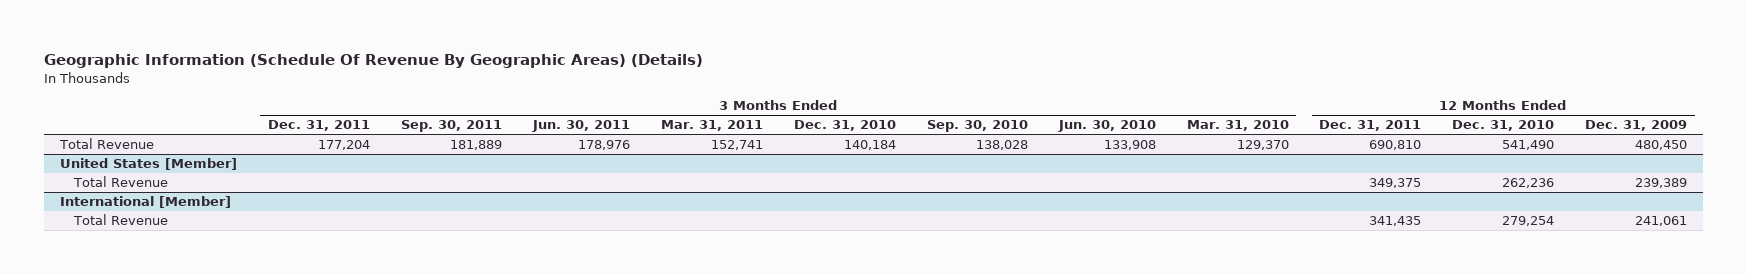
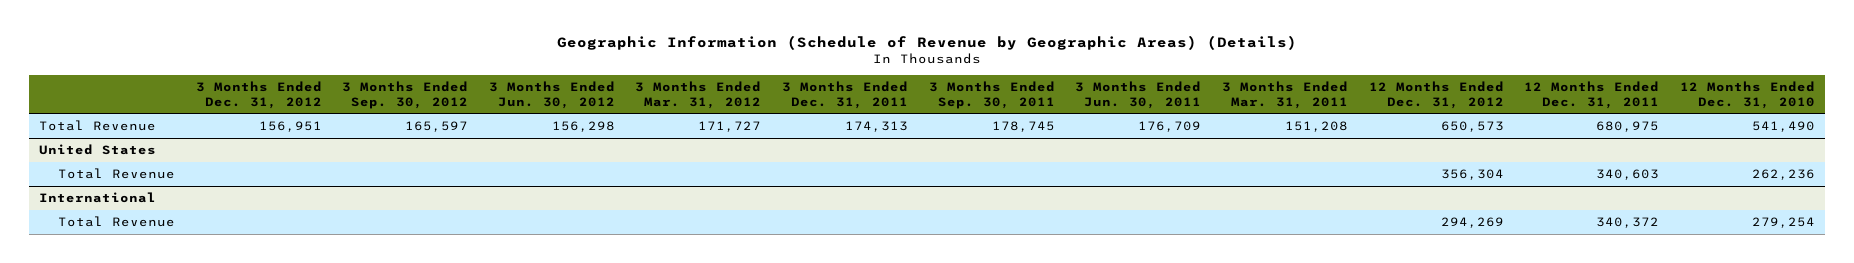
- Geographic Information (Schedule Of Revenue By Geographic Areas) (Details)
+ Geographic Information (Schedule of Revenue by Geographic Areas) (Details)
- | 3 Months Ended Dec. 31, 2011 | 3 Months Ended Sep. 30, 2011 | 3 Months Ended Jun. 30, 2011 | 3 Months Ended Mar. 31, 2011 | 3 Months Ended Dec. 31, 2010 | 3 Months Ended Sep. 30, 2010 | 3 Months Ended Jun. 30, 2010 | 3 Months Ended Mar. 31, 2010 | 12 Months Ended Dec. 31, 2011 | 12 Months Ended Dec. 31, 2010 | 12 Months Ended Dec. 31, 2009
+ | 3 Months Ended Dec. 31, 2012 | 3 Months Ended Sep. 30, 2012 | 3 Months Ended Jun. 30, 2012 | 3 Months Ended Mar. 31, 2012 | 3 Months Ended Dec. 31, 2011 | 3 Months Ended Sep. 30, 2011 | 3 Months Ended Jun. 30, 2011 | 3 Months Ended Mar. 31, 2011 | 12 Months Ended Dec. 31, 2012 | 12 Months Ended Dec. 31, 2011 | 12 Months Ended Dec. 31, 2010
- Total Revenue | 177,204 | 181,889 | 178,976 | 152,741 | 140,184 | 138,028 | 133,908 | 129,370 | 690,810 | 541,490 | 480,450
- United States [Member]
- Total Revenue | | | | | | | | | 349,375 | 262,236 | 239,389
- International [Member]
- Total Revenue | | | | | | | | | 341,435 | 279,254 | 241,061
+ Total Revenue | 156,951 | 165,597 | 156,298 | 171,727 | 174,313 | 178,745 | 176,709 | 151,208 | 650,573 | 680,975 | 541,490
+ United States
+ Total Revenue | | | | | | | | | 356,304 | 340,603 | 262,236
+ International
+ Total Revenue | | | | | | | | | 294,269 | 340,372 | 279,254

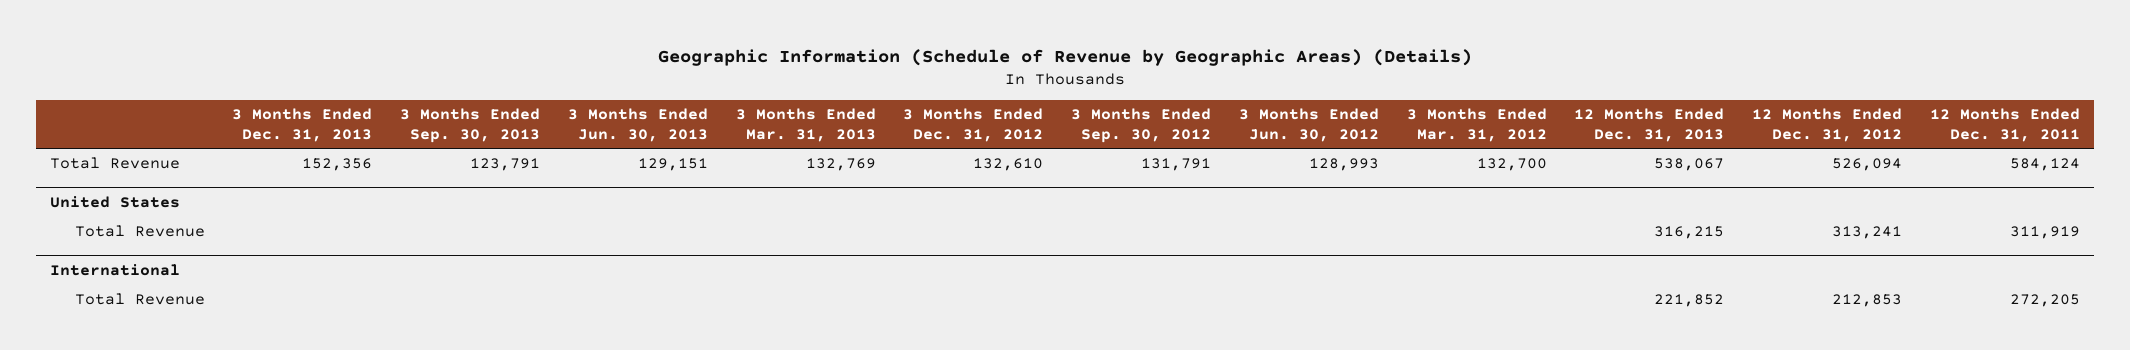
- | 3 Months Ended Dec. 31, 2012 | 3 Months Ended Sep. 30, 2012 | 3 Months Ended Jun. 30, 2012 | 3 Months Ended Mar. 31, 2012 | 3 Months Ended Dec. 31, 2011 | 3 Months Ended Sep. 30, 2011 | 3 Months Ended Jun. 30, 2011 | 3 Months Ended Mar. 31, 2011 | 12 Months Ended Dec. 31, 2012 | 12 Months Ended Dec. 31, 2011 | 12 Months Ended Dec. 31, 2010
+ | 3 Months Ended Dec. 31, 2013 | 3 Months Ended Sep. 30, 2013 | 3 Months Ended Jun. 30, 2013 | 3 Months Ended Mar. 31, 2013 | 3 Months Ended Dec. 31, 2012 | 3 Months Ended Sep. 30, 2012 | 3 Months Ended Jun. 30, 2012 | 3 Months Ended Mar. 31, 2012 | 12 Months Ended Dec. 31, 2013 | 12 Months Ended Dec. 31, 2012 | 12 Months Ended Dec. 31, 2011
- Total Revenue | 156,951 | 165,597 | 156,298 | 171,727 | 174,313 | 178,745 | 176,709 | 151,208 | 650,573 | 680,975 | 541,490
+ Total Revenue | 152,356 | 123,791 | 129,151 | 132,769 | 132,610 | 131,791 | 128,993 | 132,700 | 538,067 | 526,094 | 584,124
@ United States
- Total Revenue | | | | | | | | | 356,304 | 340,603 | 262,236
+ Total Revenue | | | | | | | | | 316,215 | 313,241 | 311,919
@ International
- Total Revenue | | | | | | | | | 294,269 | 340,372 | 279,254
+ Total Revenue | | | | | | | | | 221,852 | 212,853 | 272,205

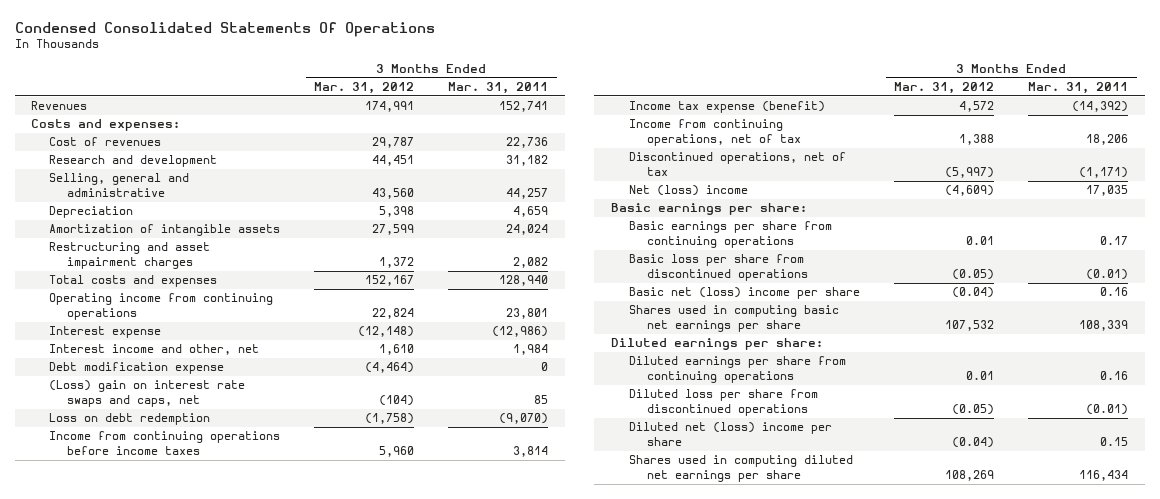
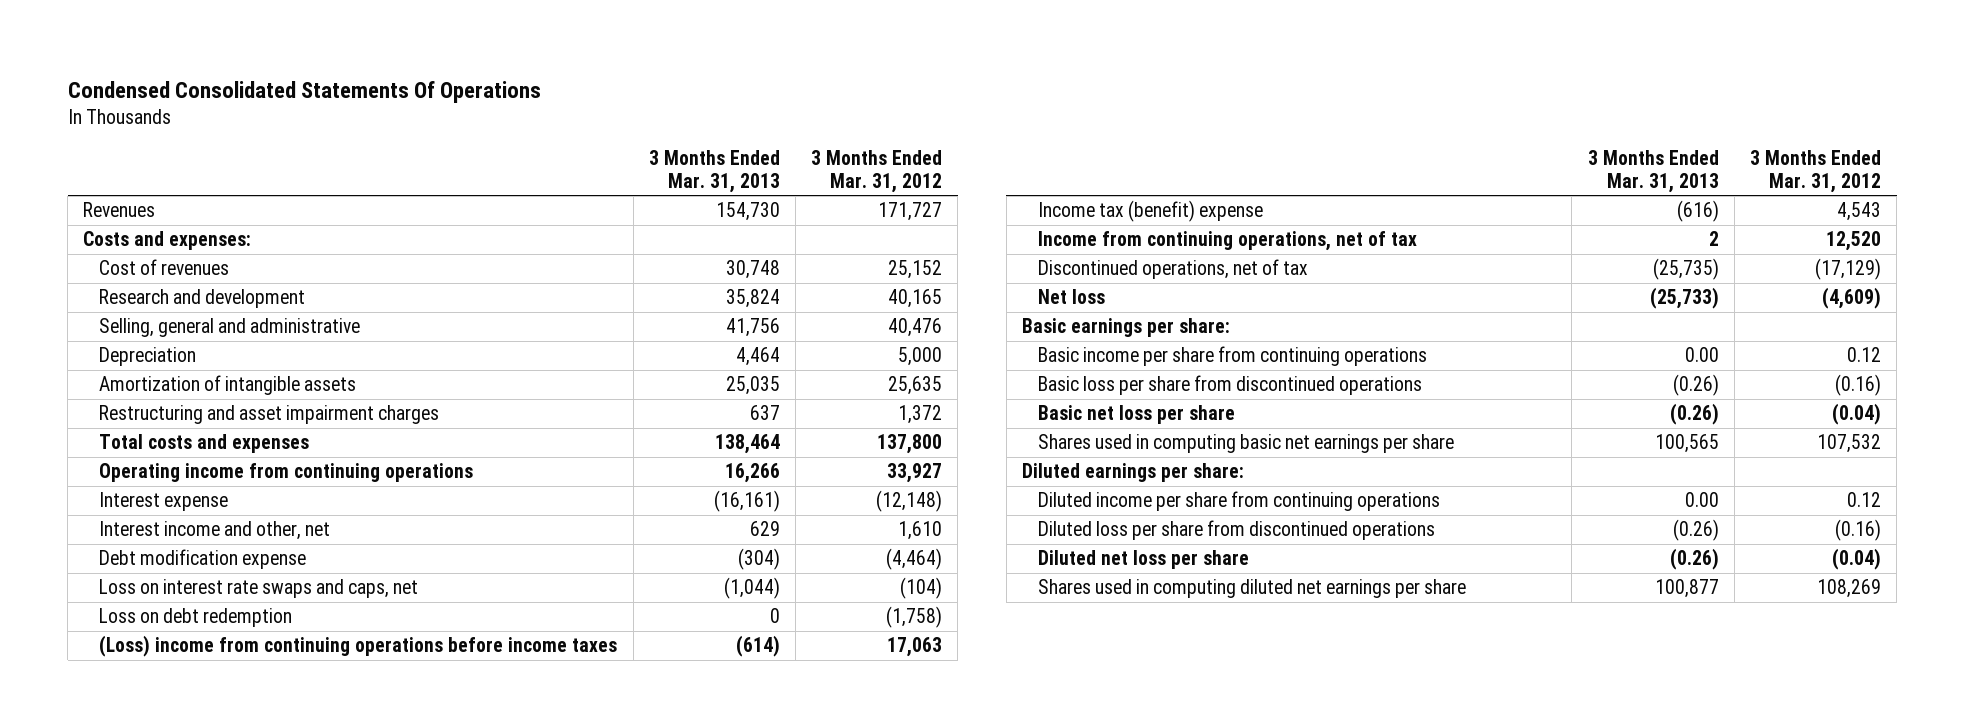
- | 3 Months Ended Mar. 31, 2012 | 3 Months Ended Mar. 31, 2011
+ | 3 Months Ended Mar. 31, 2013 | 3 Months Ended Mar. 31, 2012
- Revenues | 174,991 | 152,741
+ Revenues | 154,730 | 171,727
- Cost of revenues | 29,787 | 22,736
- Research and development | 44,451 | 31,182
- Selling, general and administrative | 43,560 | 44,257
- Depreciation | 5,398 | 4,659
- Amortization of intangible assets | 27,599 | 24,024
+ Cost of revenues | 30,748 | 25,152
+ Research and development | 35,824 | 40,165
+ Selling, general and administrative | 41,756 | 40,476
+ Depreciation | 4,464 | 5,000
+ Amortization of intangible assets | 25,035 | 25,635
- Total costs and expenses | 152,167 | 128,940
- Operating income from continuing operations | 22,824 | 23,801
+ Total costs and expenses | 138,464 | 137,800
+ Operating income from continuing operations | 16,266 | 33,927
- (Loss) gain on interest rate swaps and caps, net | (104) | 85
+ Loss on interest rate swaps and caps, net | (1,044) | (104)
- Income from continuing operations before income taxes | 5,960 | 3,814
- Income tax expense (benefit) | 4,572 | (14,392)
- Income from continuing operations, net of tax | 1,388 | 18,206
- Discontinued operations, net of tax | (5,997) | (1,171)
- Net (loss) income | (4,609) | 17,035
+ (Loss) income from continuing operations before income taxes | (614) | 17,063
+ Income tax (benefit) expense | (616) | 4,543
+ Income from continuing operations, net of tax | 2 | 12,520
+ Discontinued operations, net of tax | (25,735) | (17,129)
+ Net loss | (25,733) | (4,609)
- Basic earnings per share from continuing operations | 0.01 | 0.17
- Basic loss per share from discontinued operations | (0.05) | (0.01)
- Basic net (loss) income per share | (0.04) | 0.16
+ Basic income per share from continuing operations | 0.00 | 0.12
+ Basic loss per share from discontinued operations | (0.26) | (0.16)
+ Basic net loss per share | (0.26) | (0.04)
- Diluted earnings per share from continuing operations | 0.01 | 0.16
- Diluted loss per share from discontinued operations | (0.05) | (0.01)
- Diluted net (loss) income per share | (0.04) | 0.15
+ Diluted income per share from continuing operations | 0.00 | 0.12
+ Diluted loss per share from discontinued operations | (0.26) | (0.16)
+ Diluted net loss per share | (0.26) | (0.04)

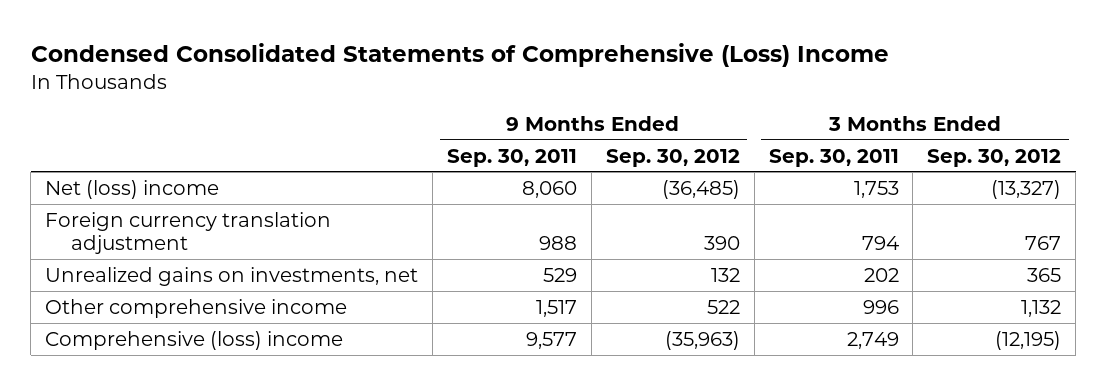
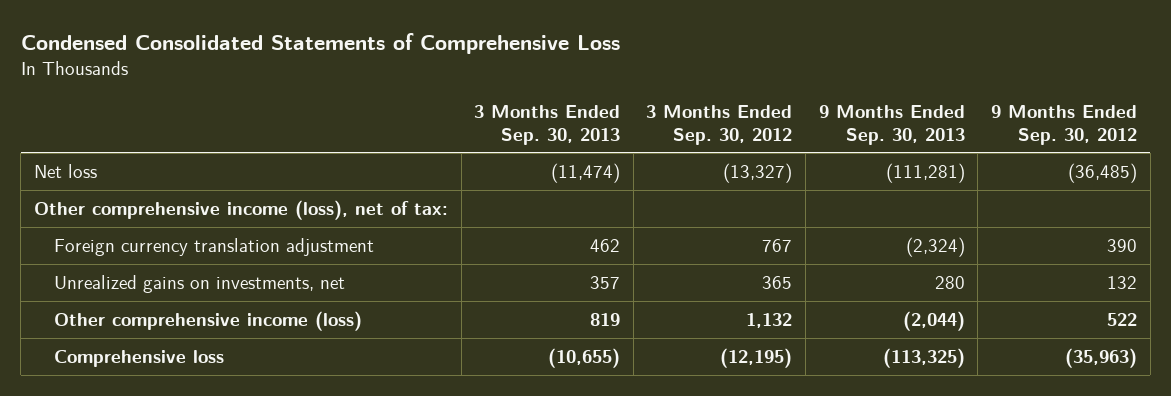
- Condensed Consolidated Statements of Comprehensive (Loss) Income
+ Condensed Consolidated Statements of Comprehensive Loss
- | 9 Months Ended Sep. 30, 2011 | 9 Months Ended Sep. 30, 2012 | 3 Months Ended Sep. 30, 2011 | 3 Months Ended Sep. 30, 2012
+ | 3 Months Ended Sep. 30, 2013 | 3 Months Ended Sep. 30, 2012 | 9 Months Ended Sep. 30, 2013 | 9 Months Ended Sep. 30, 2012
- Net (loss) income | 8,060 | (36,485) | 1,753 | (13,327)
+ Net loss | (11,474) | (13,327) | (111,281) | (36,485)
+ Other comprehensive income (loss), net of tax:
- Other comprehensive income | 1,517 | 522 | 996 | 1,132
- Comprehensive (loss) income | 9,577 | (35,963) | 2,749 | (12,195)
+ Other comprehensive income (loss) | 819 | 1,132 | (2,044) | 522
+ Comprehensive loss | (10,655) | (12,195) | (113,325) | (35,963)

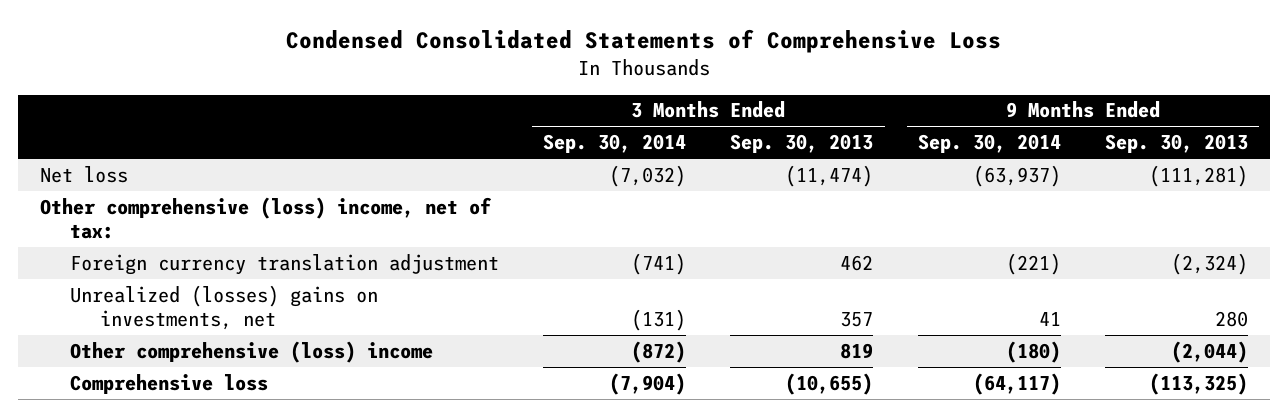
- | 3 Months Ended Sep. 30, 2013 | 3 Months Ended Sep. 30, 2012 | 9 Months Ended Sep. 30, 2013 | 9 Months Ended Sep. 30, 2012
+ | 3 Months Ended Sep. 30, 2014 | 3 Months Ended Sep. 30, 2013 | 9 Months Ended Sep. 30, 2014 | 9 Months Ended Sep. 30, 2013
- Other comprehensive income (loss), net of tax:
+ Other comprehensive (loss) income, net of tax:
- Unrealized gains on investments, net | 357 | 365 | 280 | 132
- Other comprehensive income (loss) | 819 | 1,132 | (2,044) | 522
+ Unrealized (losses) gains on investments, net | (131) | 357 | 41 | 280
+ Other comprehensive (loss) income | (872) | 819 | (180) | (2,044)

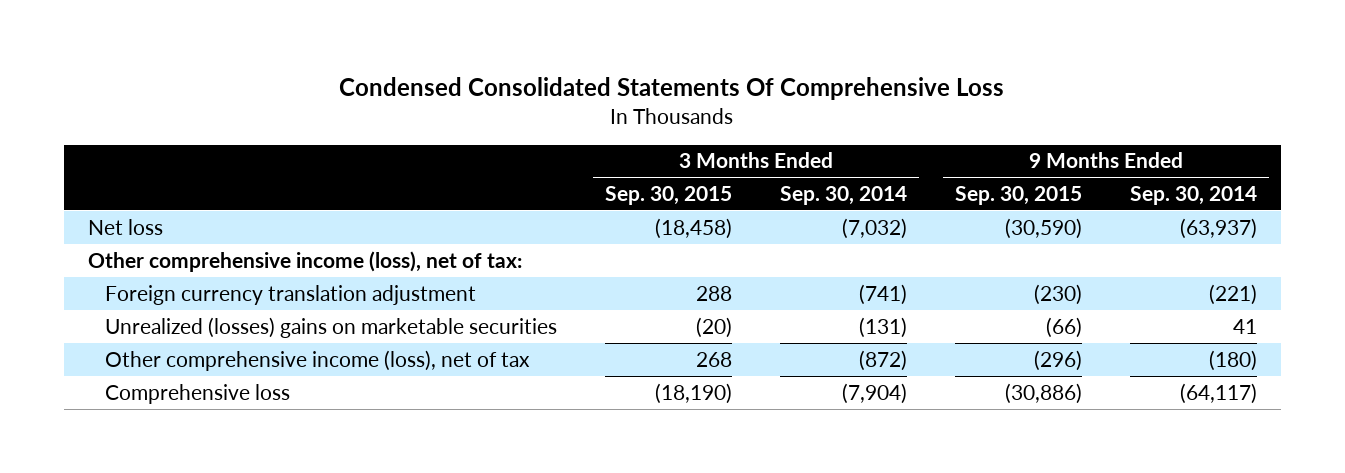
- Condensed Consolidated Statements of Comprehensive Loss
+ Condensed Consolidated Statements Of Comprehensive Loss
- | 3 Months Ended Sep. 30, 2014 | 3 Months Ended Sep. 30, 2013 | 9 Months Ended Sep. 30, 2014 | 9 Months Ended Sep. 30, 2013
+ | 3 Months Ended Sep. 30, 2015 | 3 Months Ended Sep. 30, 2014 | 9 Months Ended Sep. 30, 2015 | 9 Months Ended Sep. 30, 2014
- Other comprehensive (loss) income, net of tax:
+ Other comprehensive income (loss), net of tax:
- Unrealized (losses) gains on investments, net | (131) | 357 | 41 | 280
- Other comprehensive (loss) income | (872) | 819 | (180) | (2,044)
+ Unrealized (losses) gains on marketable securities | (20) | (131) | (66) | 41
+ Other comprehensive income (loss), net of tax | 268 | (872) | (296) | (180)

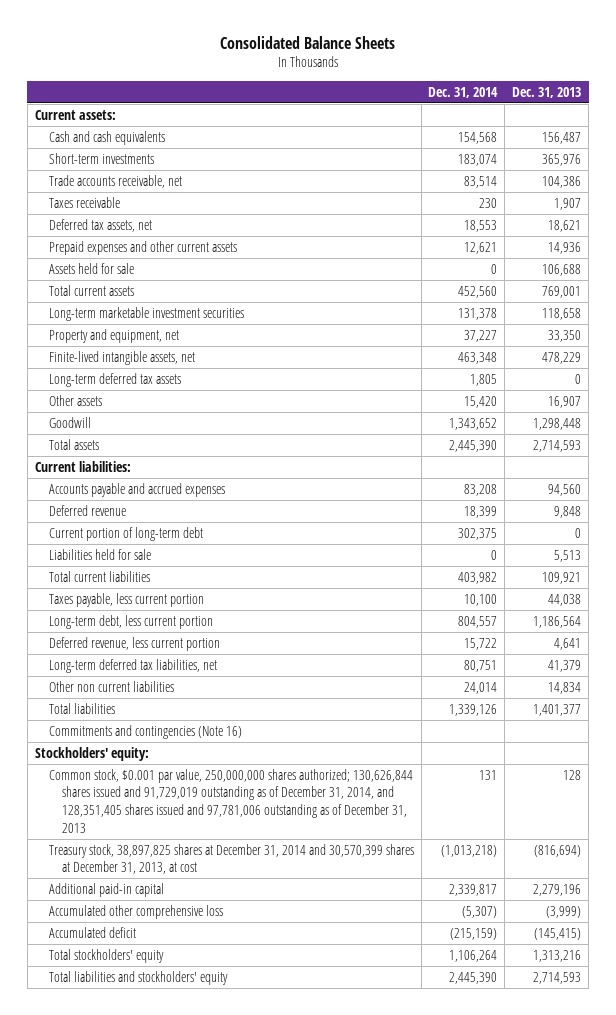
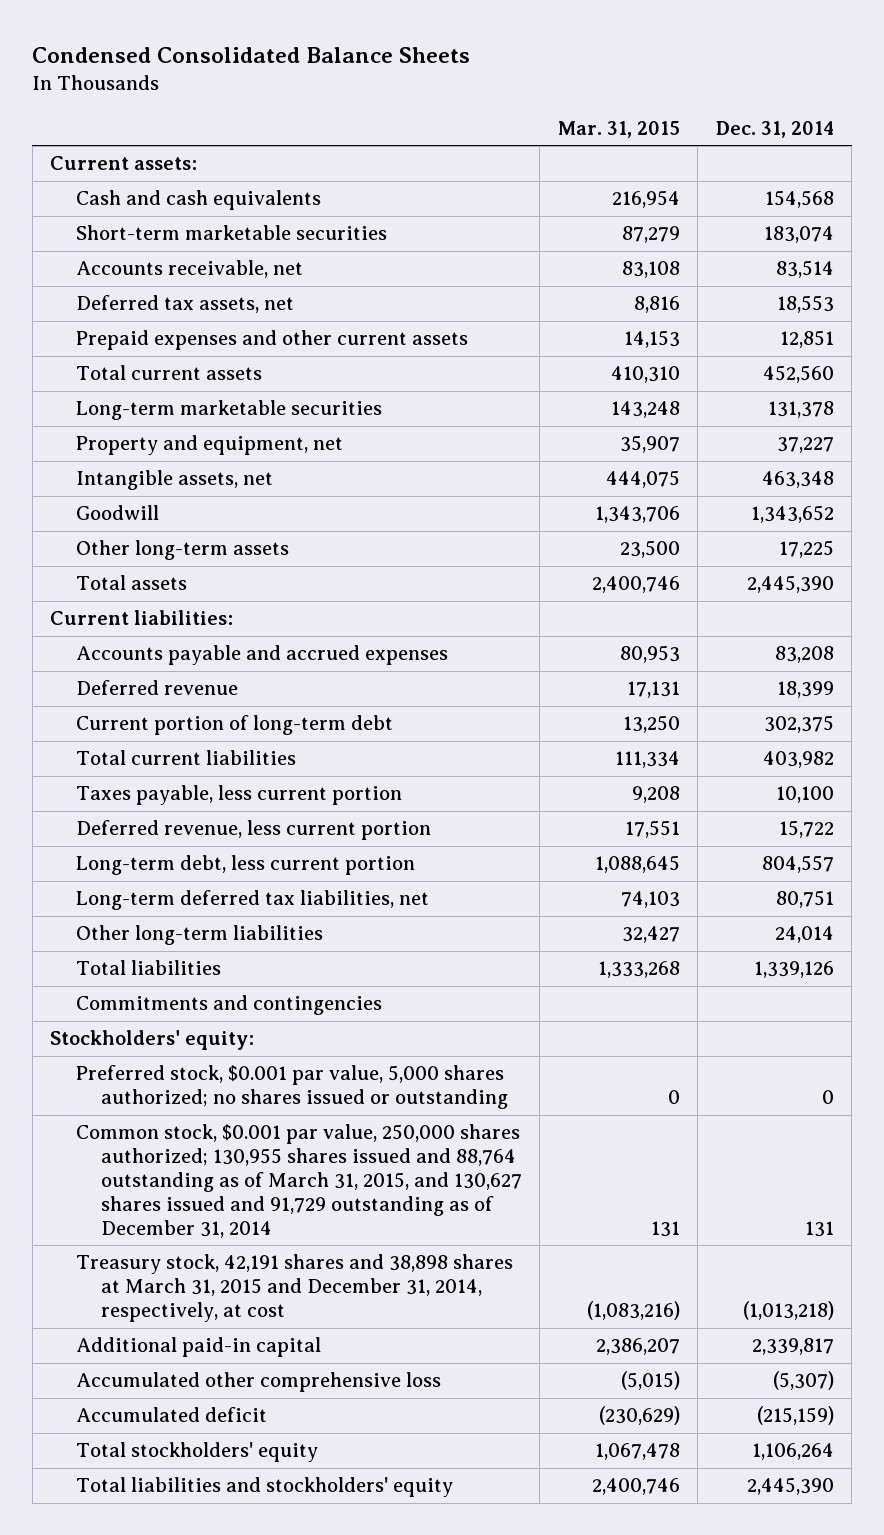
- Consolidated Balance Sheets
+ Condensed Consolidated Balance Sheets
- | Dec. 31, 2014 | Dec. 31, 2013
+ | Mar. 31, 2015 | Dec. 31, 2014
- Short-term investments | 183,074 | 365,976
- Trade accounts receivable, net | 83,514 | 104,386
- Taxes receivable | 230 | 1,907
+ Short-term marketable securities | 87,279 | 183,074
+ Accounts receivable, net | 83,108 | 83,514
- Prepaid expenses and other current assets | 12,621 | 14,936
- Assets held for sale | 0 | 106,688
+ Prepaid expenses and other current assets | 14,153 | 12,851
- Long-term marketable investment securities | 131,378 | 118,658
+ Long-term marketable securities | 143,248 | 131,378
- Finite-lived intangible assets, net | 463,348 | 478,229
- Long-term deferred tax assets | 1,805 | 0
- Other assets | 15,420 | 16,907
+ Intangible assets, net | 444,075 | 463,348
+ Other long-term assets | 23,500 | 17,225
- Liabilities held for sale | 0 | 5,513
moved down: Long-term debt, less current portion | 1,088,645 | 804,557
- Other non current liabilities | 24,014 | 14,834
+ Other long-term liabilities | 32,427 | 24,014
- Commitments and contingencies (Note 16)
+ Commitments and contingencies
- Common stock, $0.001 par value, 250,000,000 shares authorized; 130,626,844 shares issued and 91,729,019 outstanding as of December 31, 2014, and 128,351,405 shares issued and 97,781,006 outstanding as of December 31, 2013 | 131 | 128
- Treasury stock, 38,897,825 shares at December 31, 2014 and 30,570,399 shares at December 31, 2013, at cost | (1,013,218) | (816,694)
+ Preferred stock, $0.001 par value, 5,000 shares authorized; no shares issued or outstanding | 0 | 0
+ Common stock, $0.001 par value, 250,000 shares authorized; 130,955 shares issued and 88,764 outstanding as of March 31, 2015, and 130,627 shares issued and 91,729 outstanding as of December 31, 2014 | 131 | 131
+ Treasury stock, 42,191 shares and 38,898 shares at March 31, 2015 and December 31, 2014, respectively, at cost | (1,083,216) | (1,013,218)

